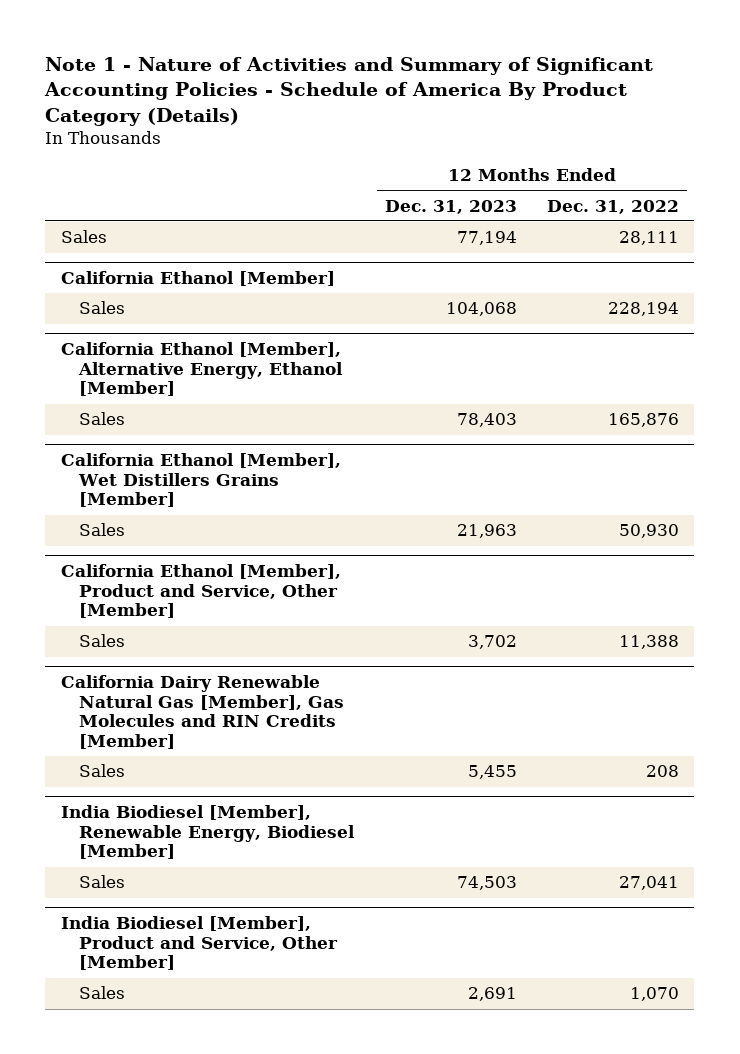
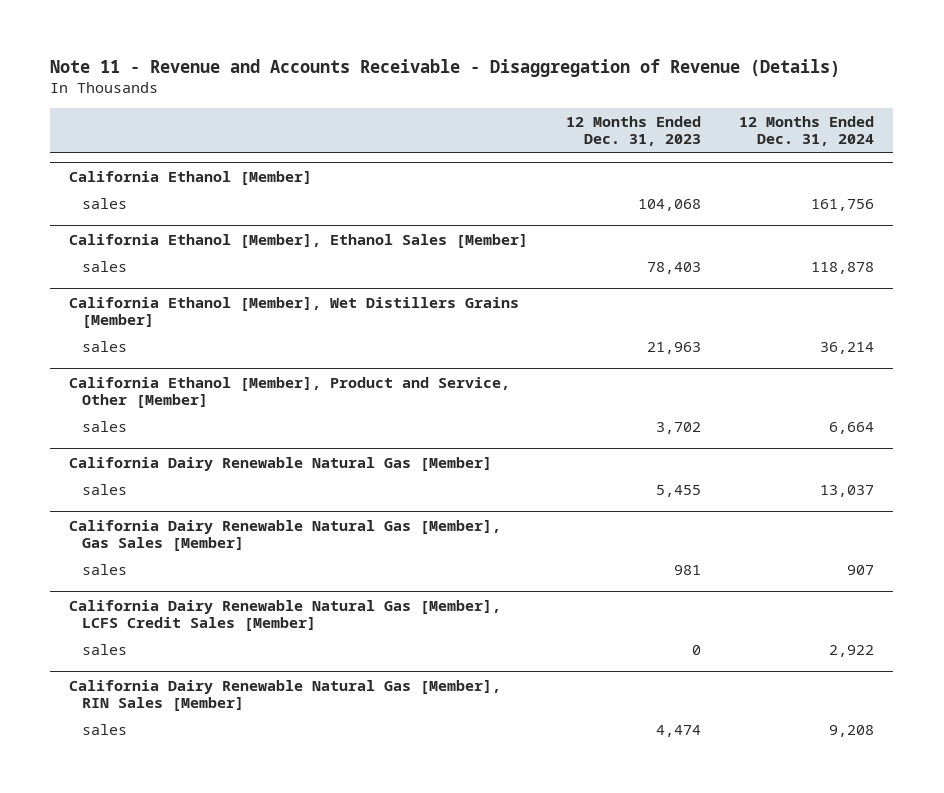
- Note 1 - Nature of Activities and Summary of Significant Accounting Policies - Schedule of America By Product Category (Details)
+ Note 11 - Revenue and Accounts Receivable - Disaggregation of Revenue (Details)
- | 12 Months Ended Dec. 31, 2023 | 12 Months Ended Dec. 31, 2022
+ | 12 Months Ended Dec. 31, 2023 | 12 Months Ended Dec. 31, 2024
- Sales | 77,194 | 28,111
@ California Ethanol [Member]
- Sales | 104,068 | 228,194
- California Ethanol [Member], Alternative Energy, Ethanol [Member]
- Sales | 78,403 | 165,876
@ California Ethanol [Member]
+ sales | 104,068 | 161,756
+ California Ethanol [Member], Ethanol Sales [Member]
+ sales | 78,403 | 118,878
@ California Ethanol [Member], Wet Distillers Grains [Member]
- Sales | 21,963 | 50,930
+ sales | 21,963 | 36,214
@ California Ethanol [Member], Product and Service, Other [Member]
- Sales | 3,702 | 11,388
- California Dairy Renewable Natural Gas [Member], Gas Molecules and RIN Credits [Member]
- Sales | 5,455 | 208
- India Biodiesel [Member], Renewable Energy, Biodiesel [Member]
- Sales | 74,503 | 27,041
- India Biodiesel [Member], Product and Service, Other [Member]
- Sales | 2,691 | 1,070
@ California Ethanol [Member], Product and Service, Other [Member]
+ sales | 3,702 | 6,664
+ California Dairy Renewable Natural Gas [Member]
+ sales | 5,455 | 13,037
+ California Dairy Renewable Natural Gas [Member], Gas Sales [Member]
+ sales | 981 | 907
+ California Dairy Renewable Natural Gas [Member], LCFS Credit Sales [Member]
+ sales | 0 | 2,922
+ California Dairy Renewable Natural Gas [Member], RIN Sales [Member]
+ sales | 4,474 | 9,208

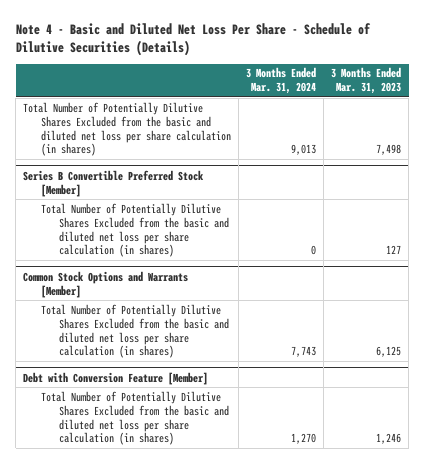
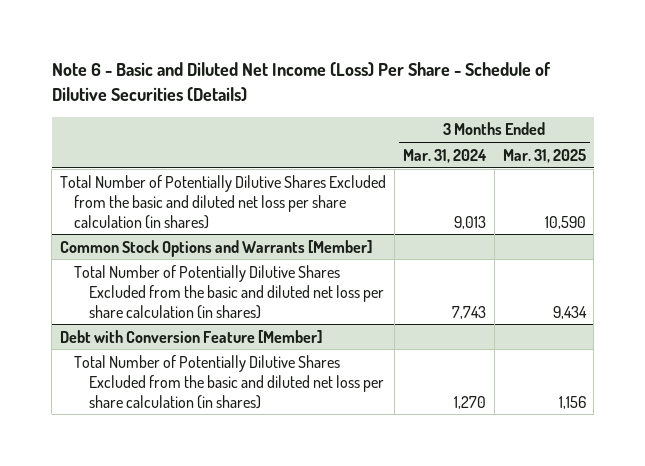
- Note 4 - Basic and Diluted Net Loss Per Share - Schedule of Dilutive Securities (Details)
+ Note 6 - Basic and Diluted Net Income (Loss) Per Share - Schedule of Dilutive Securities (Details)
- | 3 Months Ended Mar. 31, 2024 | 3 Months Ended Mar. 31, 2023
+ | 3 Months Ended Mar. 31, 2024 | 3 Months Ended Mar. 31, 2025
- Series B Convertible Preferred Stock [Member]
- Total Number of Potentially Dilutive Shares Excluded from the basic and diluted net loss per share calculation (in shares) | 0 | 127

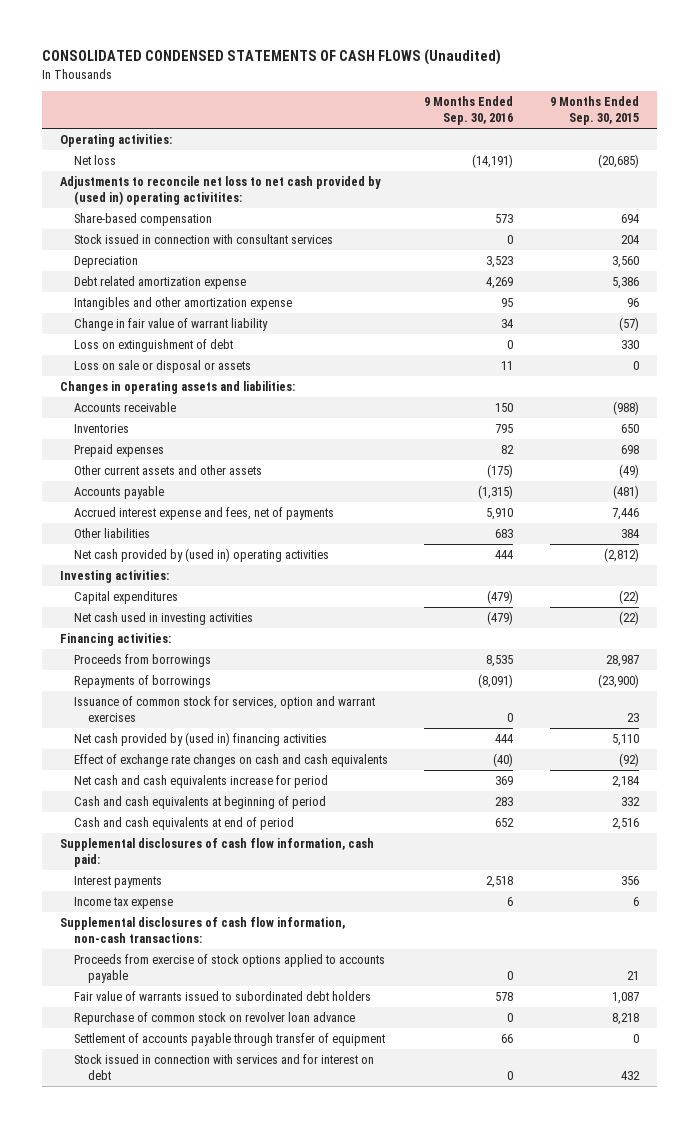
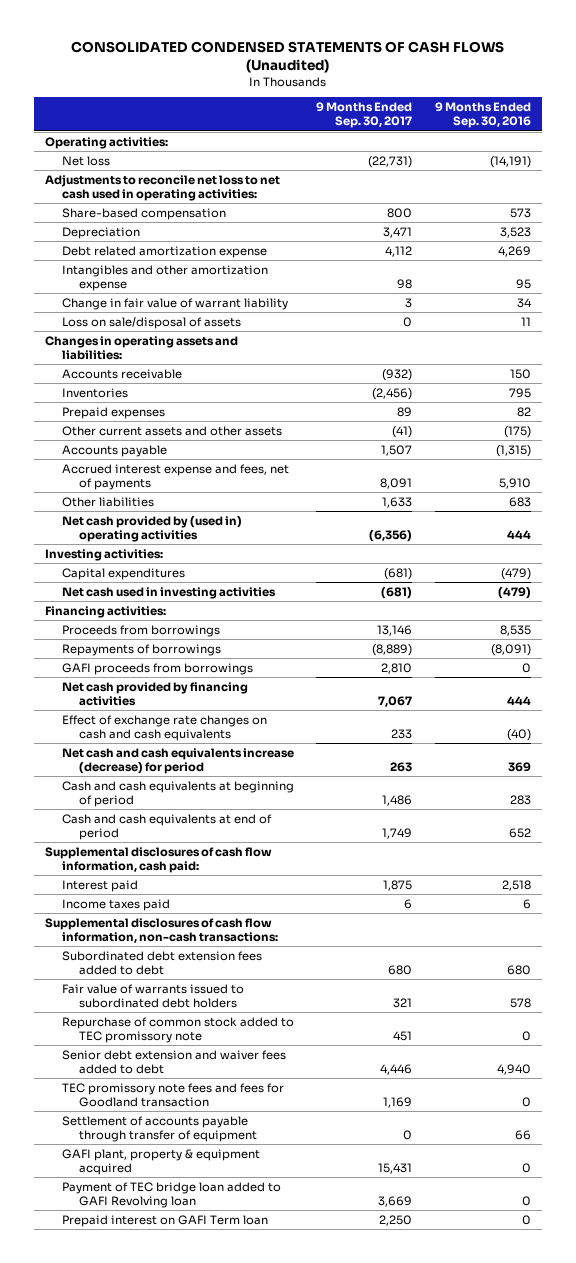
- | 9 Months Ended Sep. 30, 2016 | 9 Months Ended Sep. 30, 2015
+ | 9 Months Ended Sep. 30, 2017 | 9 Months Ended Sep. 30, 2016
- Adjustments to reconcile net loss to net cash provided by (used in) operating activitites:
+ Adjustments to reconcile net loss to net cash used in operating activities:
- Stock issued in connection with consultant services | 0 | 204
- Loss on extinguishment of debt | 0 | 330
- Loss on sale or disposal or assets | 11 | 0
+ Loss on sale/disposal of assets | 0 | 11
- Issuance of common stock for services, option and warrant exercises | 0 | 23
- Net cash provided by (used in) financing activities | 444 | 5,110
+ GAFI proceeds from borrowings | 2,810 | 0
+ Net cash provided by financing activities | 7,067 | 444
- Net cash and cash equivalents increase for period | 369 | 2,184
+ Net cash and cash equivalents increase (decrease) for period | 263 | 369
- Interest payments | 2,518 | 356
- Income tax expense | 6 | 6
+ Interest paid | 1,875 | 2,518
+ Income taxes paid | 6 | 6
- Proceeds from exercise of stock options applied to accounts payable | 0 | 21
+ Subordinated debt extension fees added to debt | 680 | 680
- Repurchase of common stock on revolver loan advance | 0 | 8,218
+ Repurchase of common stock added to TEC promissory note | 451 | 0
+ Senior debt extension and waiver fees added to debt | 4,446 | 4,940
+ TEC promissory note fees and fees for Goodland transaction | 1,169 | 0
- Stock issued in connection with services and for interest on debt | 0 | 432
+ GAFI plant, property & equipment acquired | 15,431 | 0
+ Payment of TEC bridge loan added to GAFI Revolving loan | 3,669 | 0
+ Prepaid interest on GAFI Term loan | 2,250 | 0

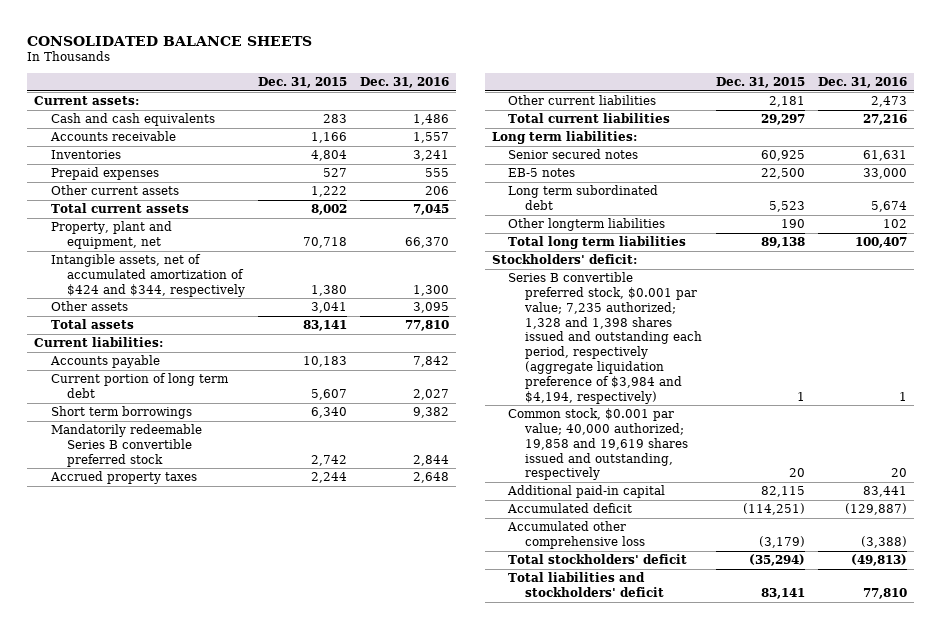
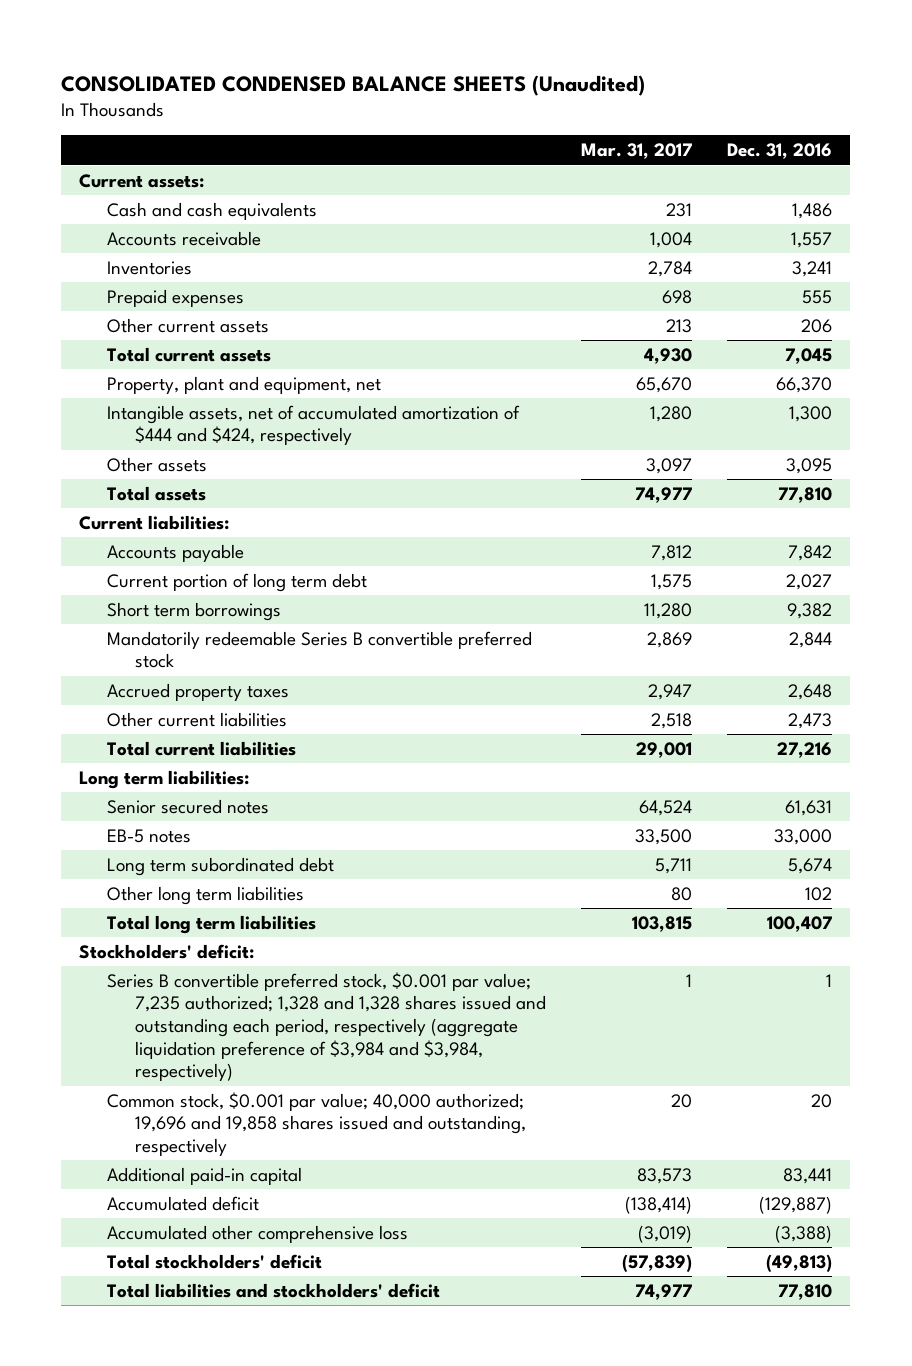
- CONSOLIDATED BALANCE SHEETS
+ CONSOLIDATED CONDENSED BALANCE SHEETS (Unaudited)
- | Dec. 31, 2015 | Dec. 31, 2016
+ | Mar. 31, 2017 | Dec. 31, 2016
- Intangible assets, net of accumulated amortization of $424 and $344, respectively | 1,380 | 1,300
+ Intangible assets, net of accumulated amortization of $444 and $424, respectively | 1,280 | 1,300
- Other longterm liabilities | 190 | 102
+ Other long term liabilities | 80 | 102
- Series B convertible preferred stock, $0.001 par value; 7,235 authorized; 1,328 and 1,398 shares issued and outstanding each period, respectively (aggregate liquidation preference of $3,984 and $4,194, respectively) | 1 | 1
- Common stock, $0.001 par value; 40,000 authorized; 19,858 and 19,619 shares issued and outstanding, respectively | 20 | 20
+ Series B convertible preferred stock, $0.001 par value; 7,235 authorized; 1,328 and 1,328 shares issued and outstanding each period, respectively (aggregate liquidation preference of $3,984 and $3,984, respectively) | 1 | 1
+ Common stock, $0.001 par value; 40,000 authorized; 19,696 and 19,858 shares issued and outstanding, respectively | 20 | 20

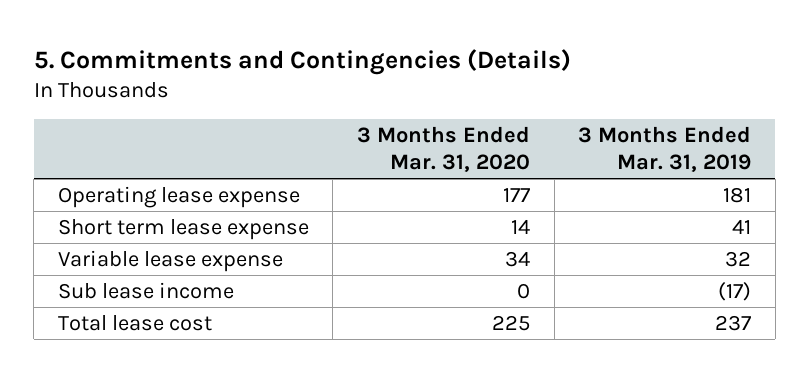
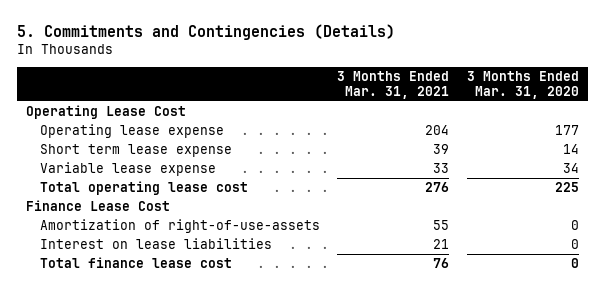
- | 3 Months Ended Mar. 31, 2020 | 3 Months Ended Mar. 31, 2019
+ | 3 Months Ended Mar. 31, 2021 | 3 Months Ended Mar. 31, 2020
+ Operating Lease Cost
- Sub lease income | 0 | (17)
- Total lease cost | 225 | 237
+ Total operating lease cost | 276 | 225
+ Finance Lease Cost
+ Amortization of right-of-use-assets | 55 | 0
+ Interest on lease liabilities | 21 | 0
+ Total finance lease cost | 76 | 0

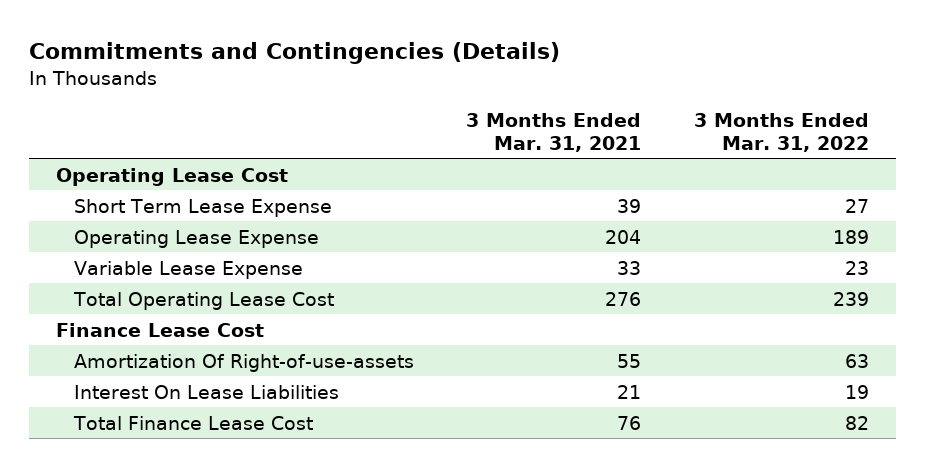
- 5. Commitments and Contingencies (Details)
+ Commitments and Contingencies (Details)
- | 3 Months Ended Mar. 31, 2021 | 3 Months Ended Mar. 31, 2020
+ | 3 Months Ended Mar. 31, 2021 | 3 Months Ended Mar. 31, 2022
- Operating lease expense | 204 | 177
- Short term lease expense | 39 | 14
- Variable lease expense | 33 | 34
- Total operating lease cost | 276 | 225
+ Short Term Lease Expense | 39 | 27
+ Operating Lease Expense | 204 | 189
+ Variable Lease Expense | 33 | 23
+ Total Operating Lease Cost | 276 | 239
- Amortization of right-of-use-assets | 55 | 0
- Interest on lease liabilities | 21 | 0
- Total finance lease cost | 76 | 0
+ Amortization Of Right-of-use-assets | 55 | 63
+ Interest On Lease Liabilities | 21 | 19
+ Total Finance Lease Cost | 76 | 82

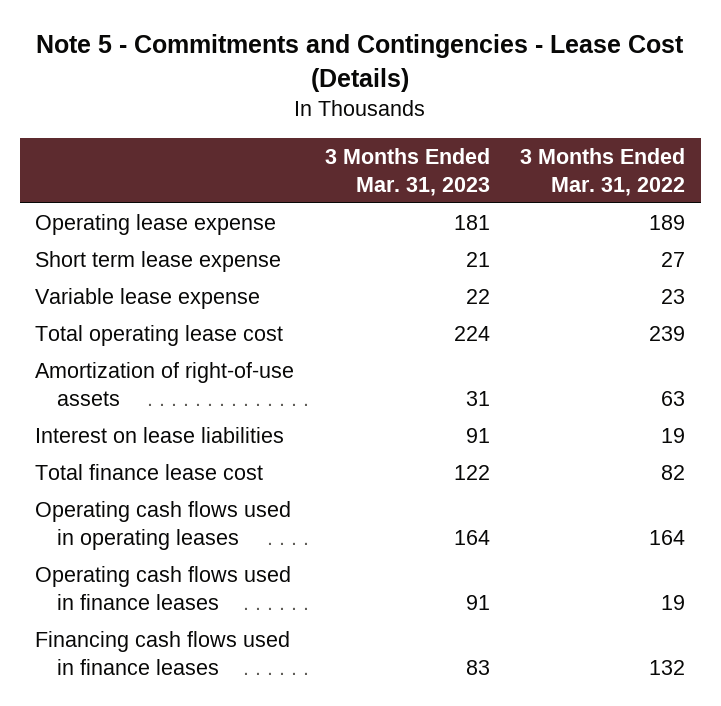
- Commitments and Contingencies (Details)
+ Note 5 - Commitments and Contingencies - Lease Cost (Details)
- | 3 Months Ended Mar. 31, 2021 | 3 Months Ended Mar. 31, 2022
+ | 3 Months Ended Mar. 31, 2023 | 3 Months Ended Mar. 31, 2022
- Operating Lease Cost
- Short Term Lease Expense | 39 | 27
- Operating Lease Expense | 204 | 189
- Variable Lease Expense | 33 | 23
- Total Operating Lease Cost | 276 | 239
- Finance Lease Cost
- Amortization Of Right-of-use-assets | 55 | 63
- Interest On Lease Liabilities | 21 | 19
- Total Finance Lease Cost | 76 | 82
+ Operating lease expense | 181 | 189
+ Short term lease expense | 21 | 27
+ Variable lease expense | 22 | 23
+ Total operating lease cost | 224 | 239
+ Amortization of right-of-use assets | 31 | 63
+ Interest on lease liabilities | 91 | 19
+ Total finance lease cost | 122 | 82
+ Operating cash flows used in operating leases | 164 | 164
+ Operating cash flows used in finance leases | 91 | 19
+ Financing cash flows used in finance leases | 83 | 132

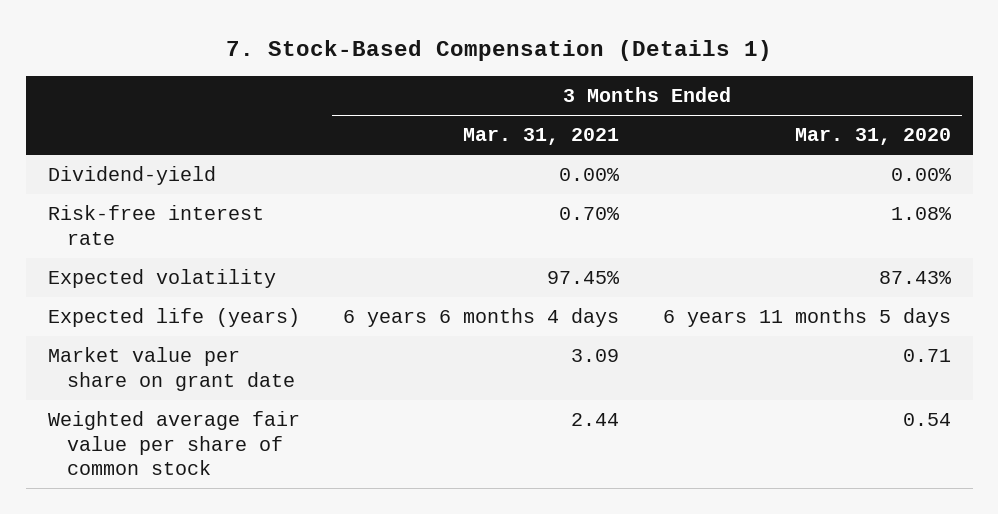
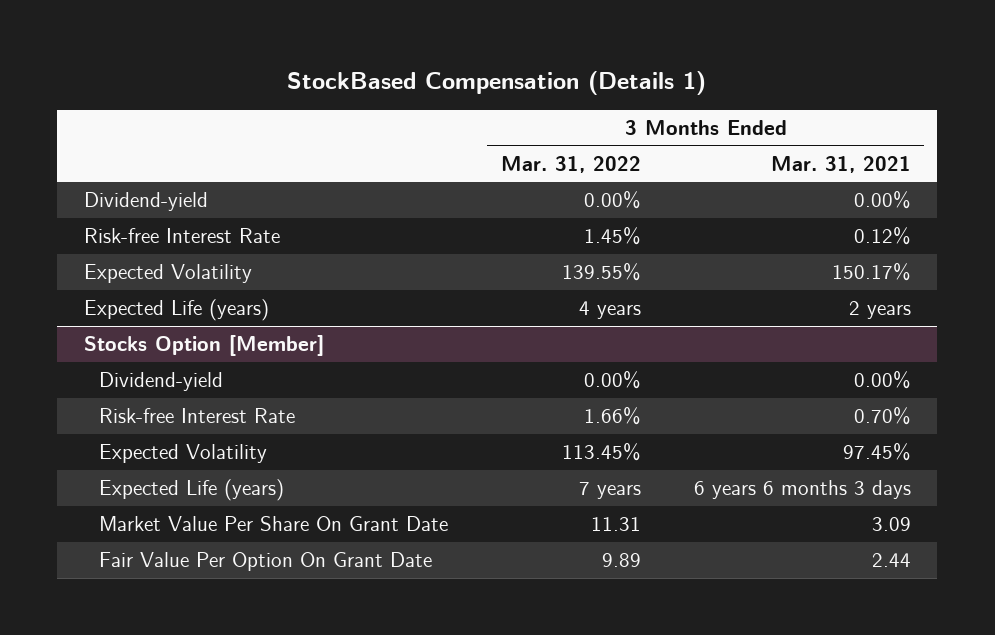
- 7. Stock-Based Compensation (Details 1)
+ StockBased Compensation (Details 1)
- | 3 Months Ended Mar. 31, 2021 | 3 Months Ended Mar. 31, 2020
+ | 3 Months Ended Mar. 31, 2022 | 3 Months Ended Mar. 31, 2021
- Risk-free interest rate | 0.70% | 1.08%
- Expected volatility | 97.45% | 87.43%
- Expected life (years) | 6 years 6 months 4 days | 6 years 11 months 5 days
- Market value per share on grant date | 3.09 | 0.71
- Weighted average fair value per share of common stock | 2.44 | 0.54
+ Risk-free Interest Rate | 1.45% | 0.12%
+ Expected Volatility | 139.55% | 150.17%
+ Expected Life (years) | 4 years | 2 years
+ Stocks Option [Member]
+ Dividend-yield | 0.00% | 0.00%
+ Risk-free Interest Rate | 1.66% | 0.70%
+ Expected Volatility | 113.45% | 97.45%
+ Expected Life (years) | 7 years | 6 years 6 months 3 days
+ Market Value Per Share On Grant Date | 11.31 | 3.09
+ Fair Value Per Option On Grant Date | 9.89 | 2.44

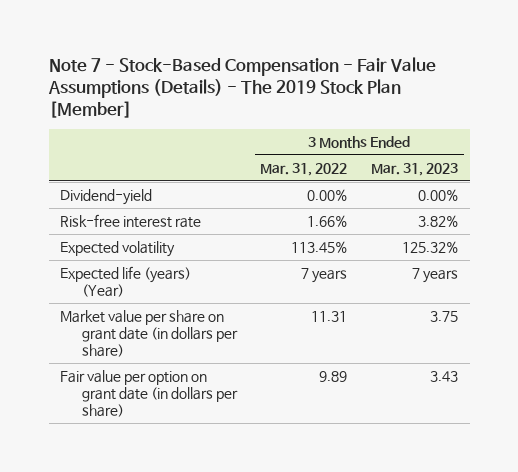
- StockBased Compensation (Details 1)
+ Note 7 - Stock-Based Compensation - Fair Value Assumptions (Details) - The 2019 Stock Plan [Member]
- | 3 Months Ended Mar. 31, 2022 | 3 Months Ended Mar. 31, 2021
+ | 3 Months Ended Mar. 31, 2022 | 3 Months Ended Mar. 31, 2023
- Risk-free Interest Rate | 1.45% | 0.12%
- Expected Volatility | 139.55% | 150.17%
- Expected Life (years) | 4 years | 2 years
- Stocks Option [Member]
- Dividend-yield | 0.00% | 0.00%
- Risk-free Interest Rate | 1.66% | 0.70%
- Expected Volatility | 113.45% | 97.45%
- Expected Life (years) | 7 years | 6 years 6 months 3 days
- Market Value Per Share On Grant Date | 11.31 | 3.09
- Fair Value Per Option On Grant Date | 9.89 | 2.44
+ Risk-free interest rate | 1.66% | 3.82%
+ Expected volatility | 113.45% | 125.32%
+ Expected life (years) (Year) | 7 years | 7 years
+ Market value per share on grant date (in dollars per share) | 11.31 | 3.75
+ Fair value per option on grant date (in dollars per share) | 9.89 | 3.43

